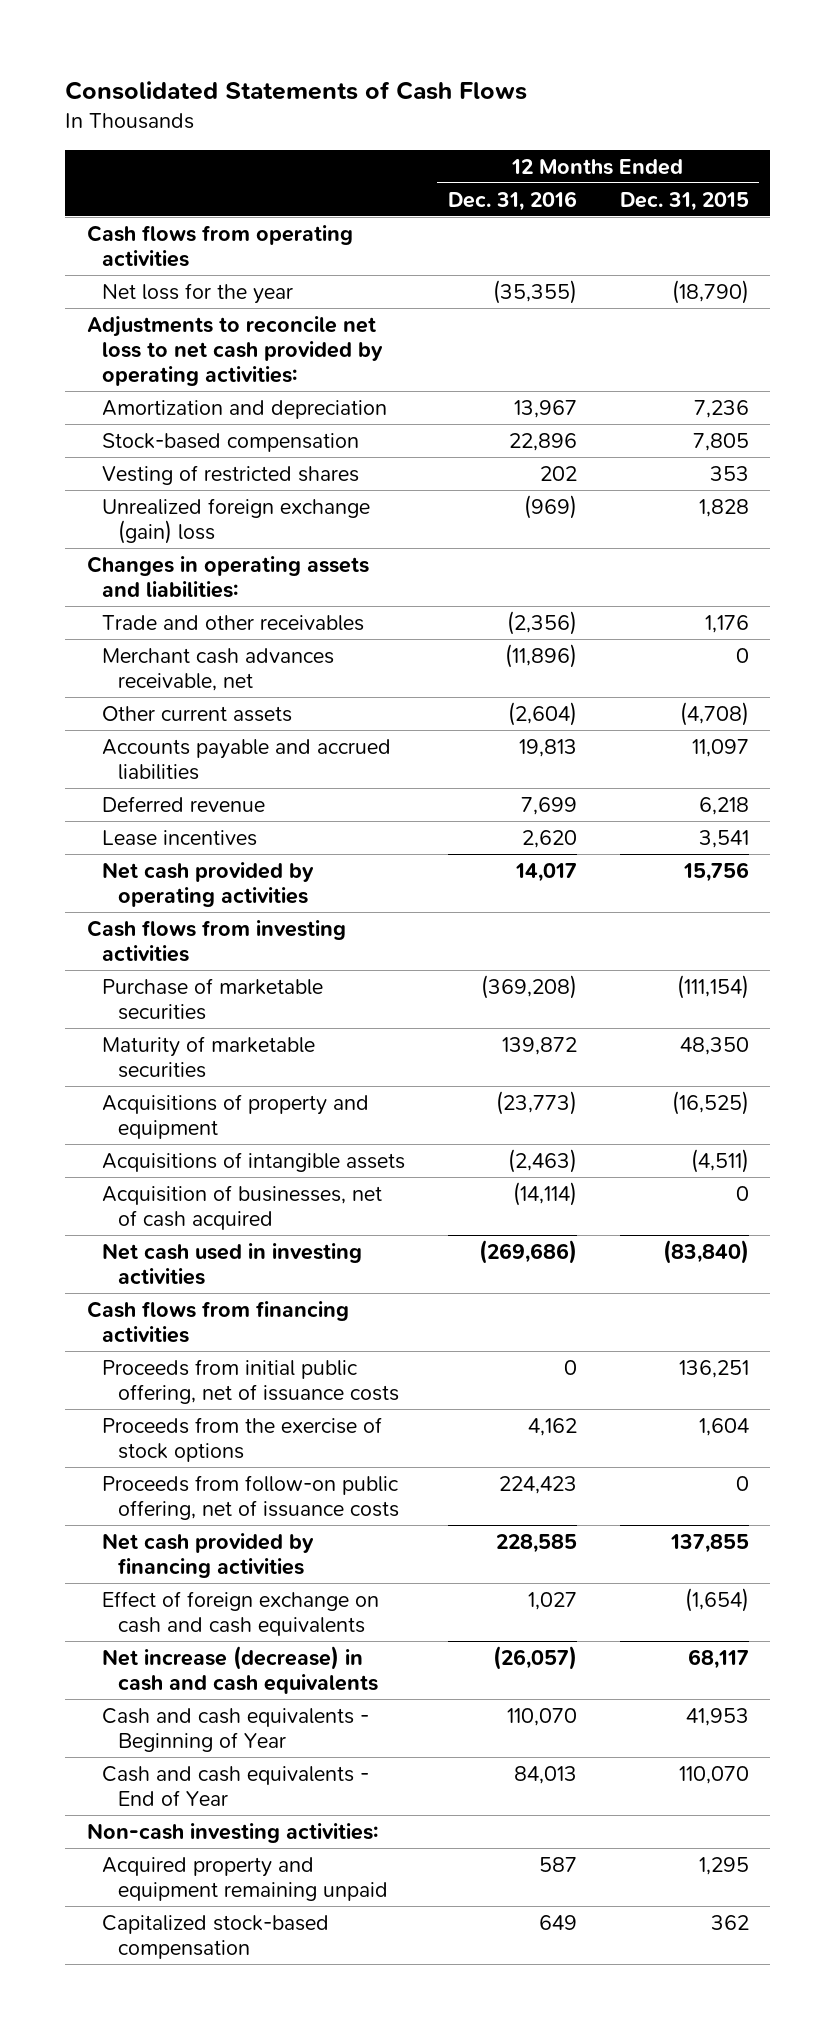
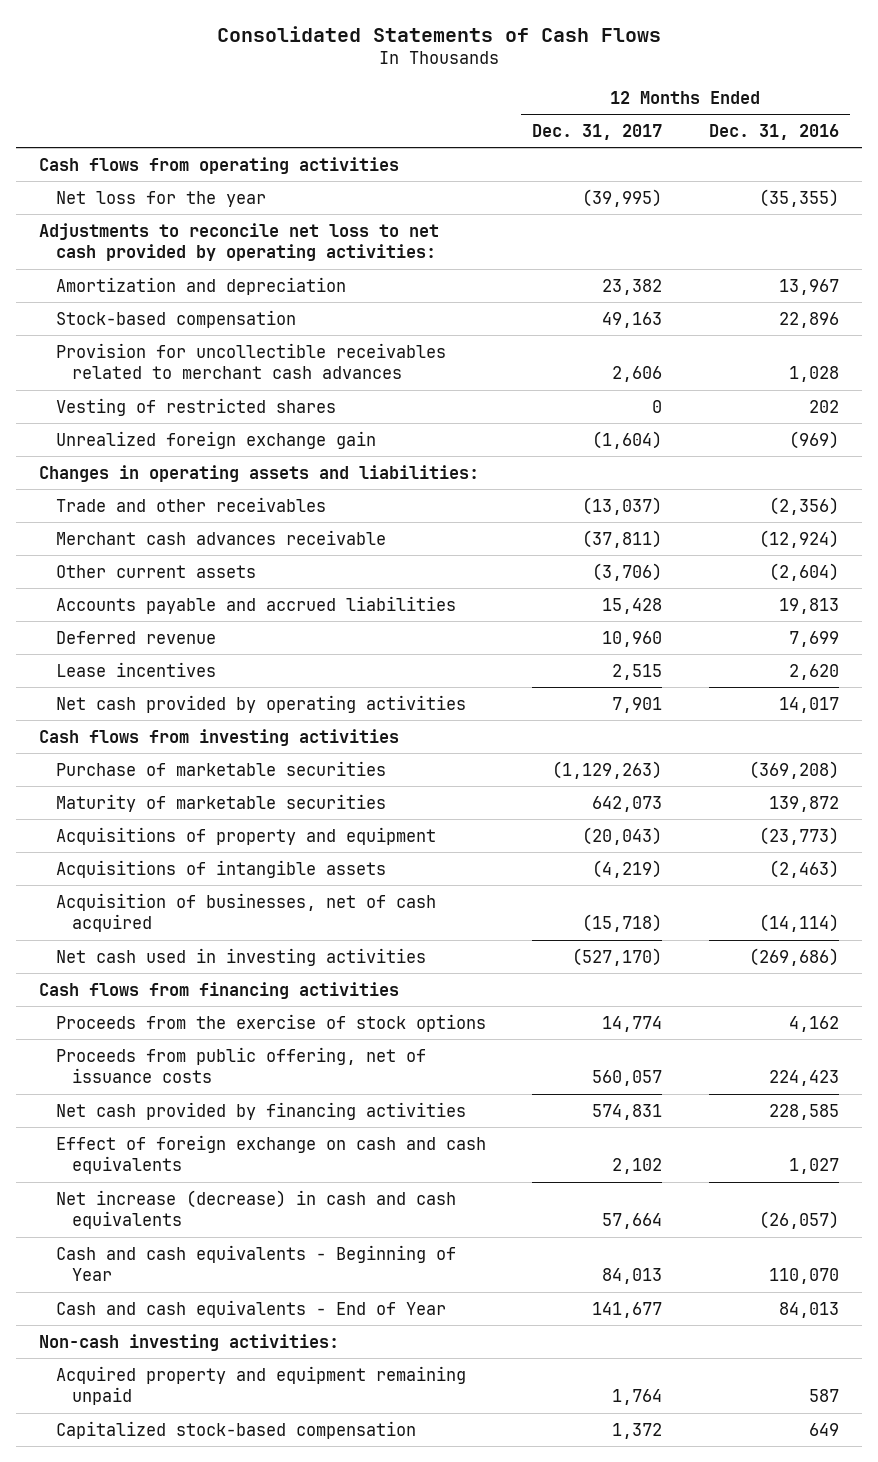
- | 12 Months Ended Dec. 31, 2016 | 12 Months Ended Dec. 31, 2015
+ | 12 Months Ended Dec. 31, 2017 | 12 Months Ended Dec. 31, 2016
+ Provision for uncollectible receivables related to merchant cash advances | 2,606 | 1,028
- Unrealized foreign exchange (gain) loss | (969) | 1,828
+ Unrealized foreign exchange gain | (1,604) | (969)
- Merchant cash advances receivable, net | (11,896) | 0
+ Merchant cash advances receivable | (37,811) | (12,924)
- Proceeds from initial public offering, net of issuance costs | 0 | 136,251
- Proceeds from follow-on public offering, net of issuance costs | 224,423 | 0
+ Proceeds from public offering, net of issuance costs | 560,057 | 224,423

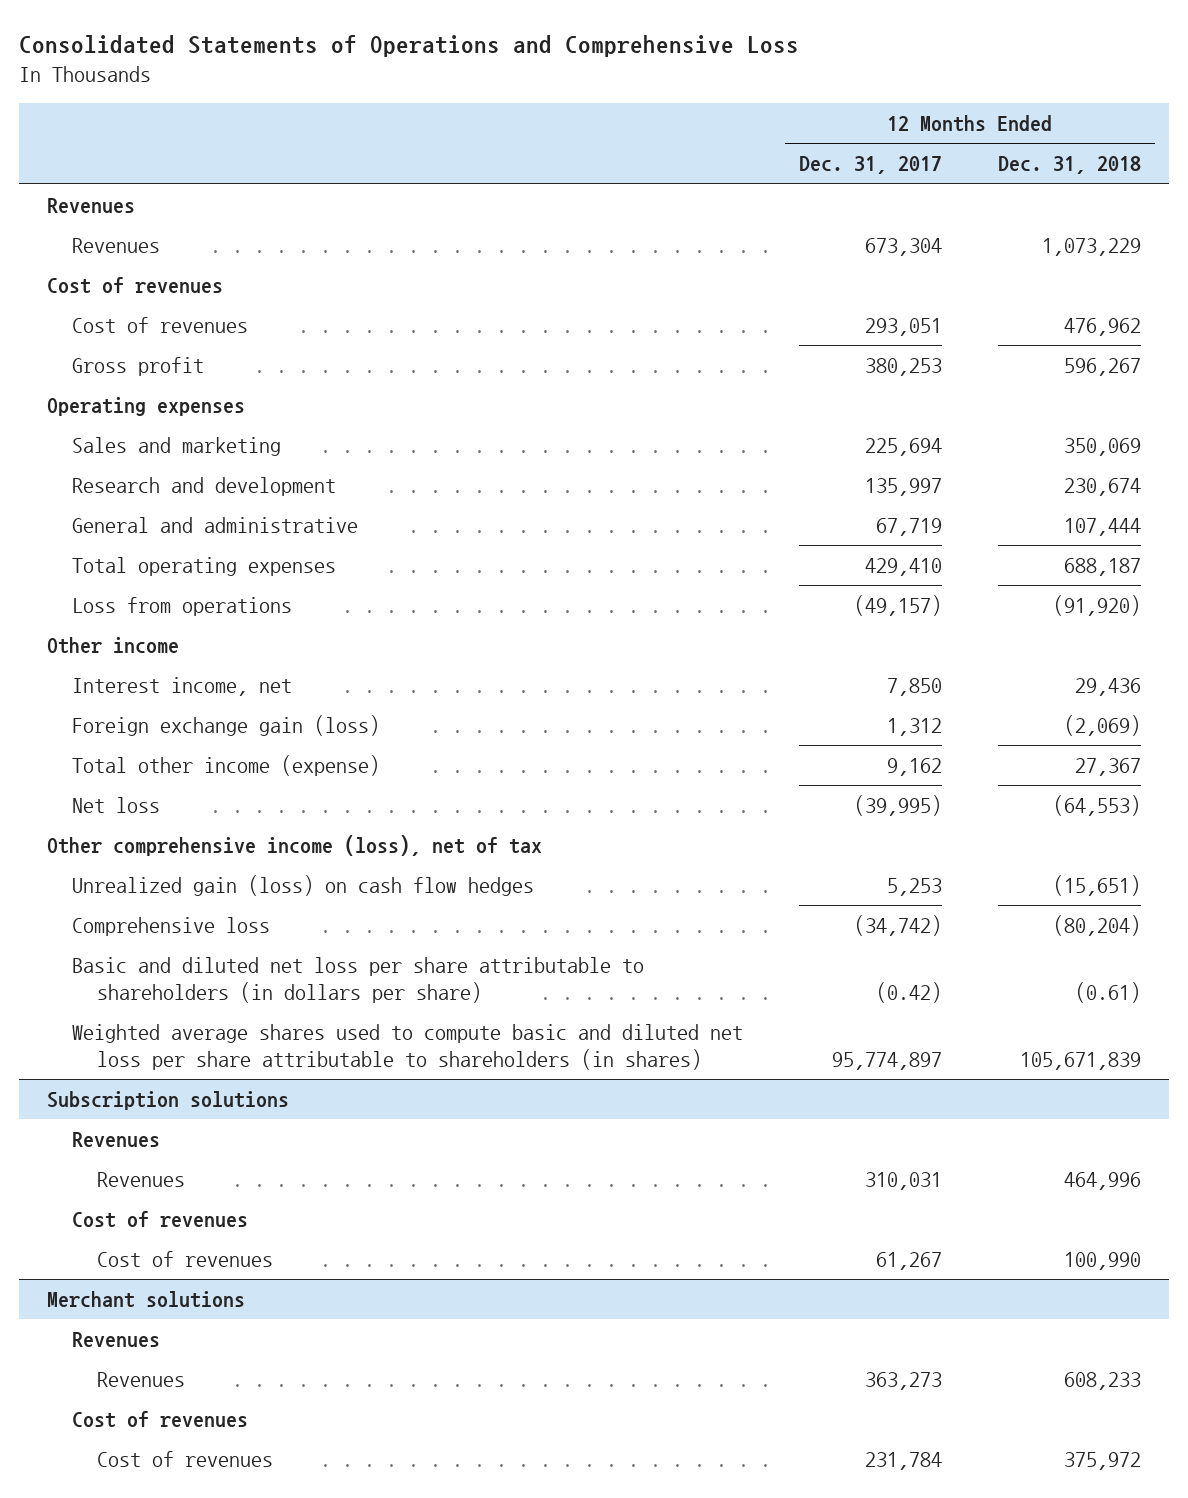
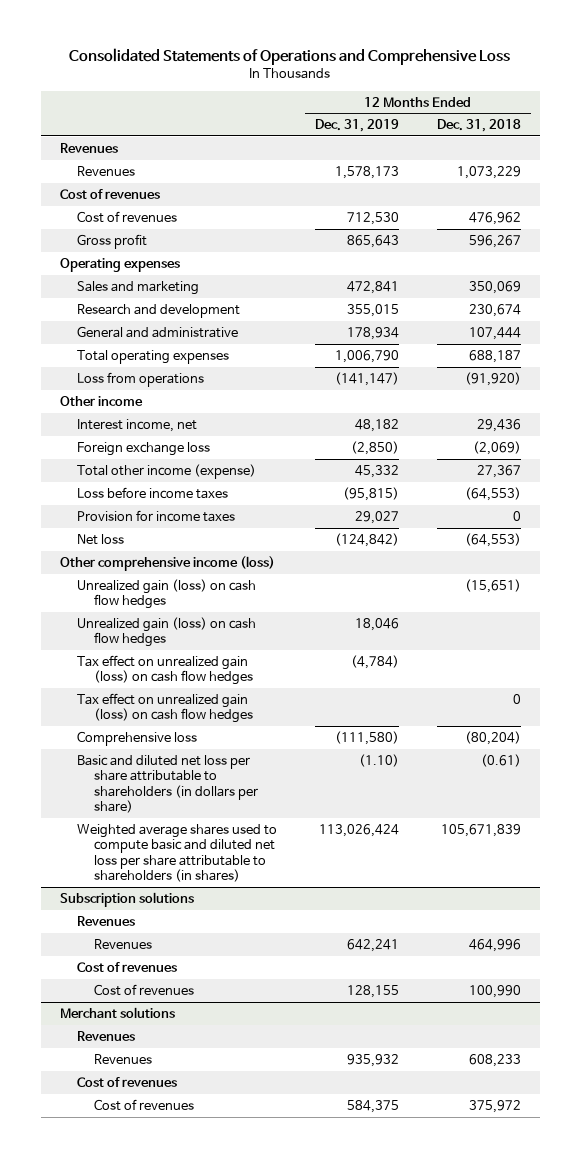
- | 12 Months Ended Dec. 31, 2017 | 12 Months Ended Dec. 31, 2018
+ | 12 Months Ended Dec. 31, 2019 | 12 Months Ended Dec. 31, 2018
- Foreign exchange gain (loss) | 1,312 | (2,069)
+ Foreign exchange loss | (2,850) | (2,069)
+ Loss before income taxes | (95,815) | (64,553)
+ Provision for income taxes | 29,027 | 0
- Other comprehensive income (loss), net of tax
+ Other comprehensive income (loss)
+ Unrealized gain (loss) on cash flow hedges | 18,046 |
+ Tax effect on unrealized gain (loss) on cash flow hedges | (4,784) |
+ Tax effect on unrealized gain (loss) on cash flow hedges | | 0

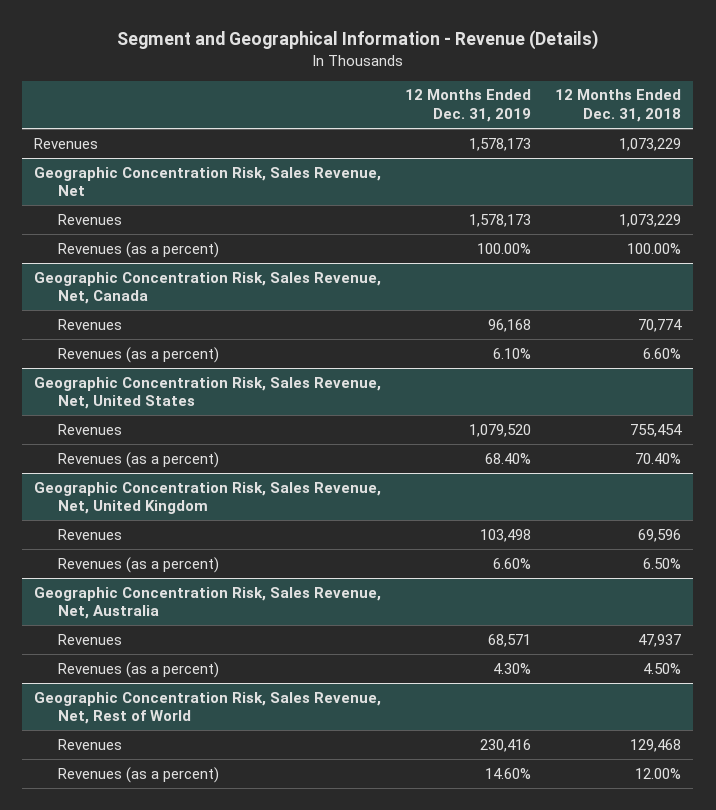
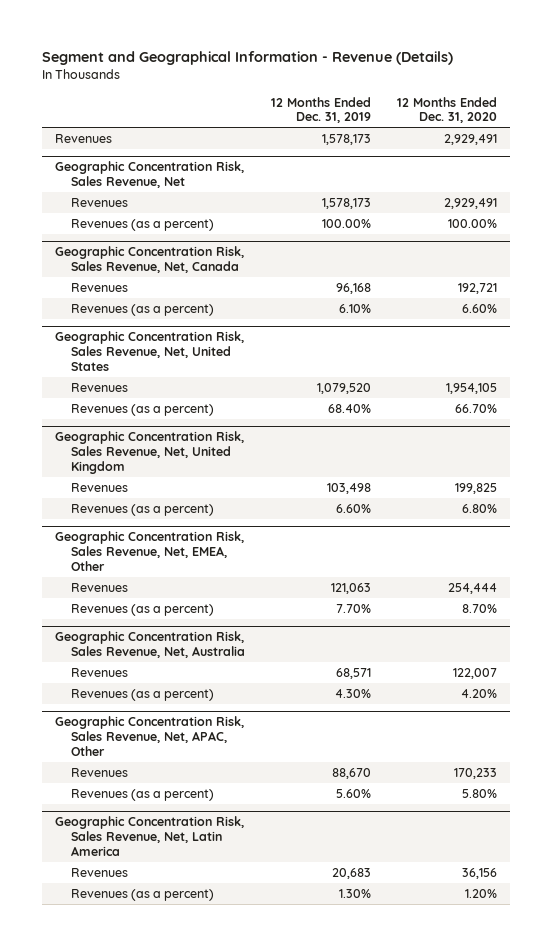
- | 12 Months Ended Dec. 31, 2019 | 12 Months Ended Dec. 31, 2018
+ | 12 Months Ended Dec. 31, 2019 | 12 Months Ended Dec. 31, 2020
+ Geographic Concentration Risk, Sales Revenue, Net, EMEA, Other
+ Revenues | 121,063 | 254,444
+ Revenues (as a percent) | 7.70% | 8.70%
- Geographic Concentration Risk, Sales Revenue, Net, Rest of World
- Revenues | 230,416 | 129,468
- Revenues (as a percent) | 14.60% | 12.00%
+ Geographic Concentration Risk, Sales Revenue, Net, APAC, Other
+ Revenues | 88,670 | 170,233
+ Revenues (as a percent) | 5.60% | 5.80%
+ Geographic Concentration Risk, Sales Revenue, Net, Latin America
+ Revenues | 20,683 | 36,156
+ Revenues (as a percent) | 1.30% | 1.20%

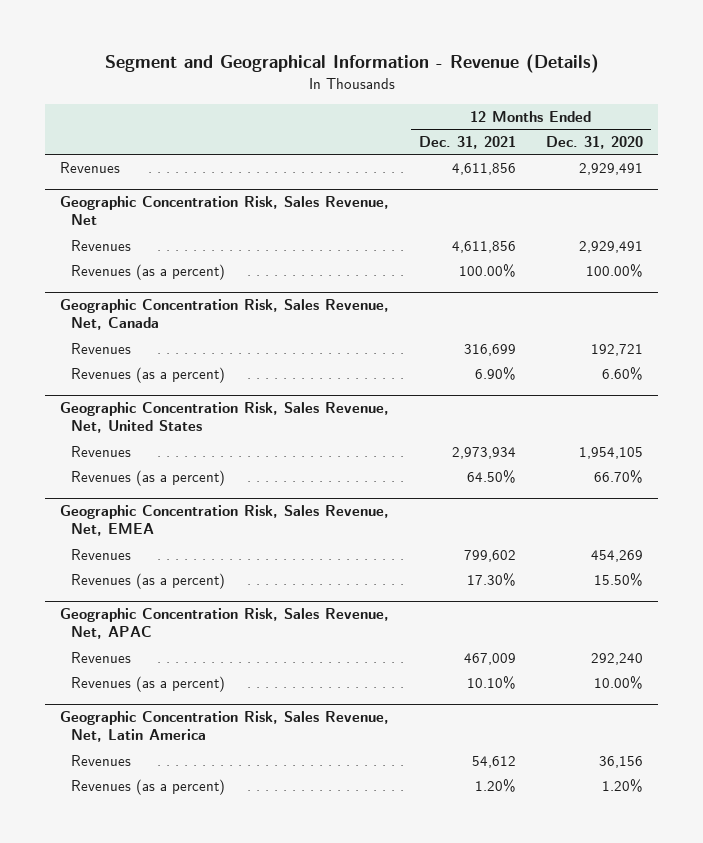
- | 12 Months Ended Dec. 31, 2019 | 12 Months Ended Dec. 31, 2020
+ | 12 Months Ended Dec. 31, 2021 | 12 Months Ended Dec. 31, 2020
- Geographic Concentration Risk, Sales Revenue, Net, United Kingdom
- Revenues | 103,498 | 199,825
- Revenues (as a percent) | 6.60% | 6.80%
- Geographic Concentration Risk, Sales Revenue, Net, EMEA, Other
- Revenues | 121,063 | 254,444
- Revenues (as a percent) | 7.70% | 8.70%
- Geographic Concentration Risk, Sales Revenue, Net, Australia
- Revenues | 68,571 | 122,007
- Revenues (as a percent) | 4.30% | 4.20%
- Geographic Concentration Risk, Sales Revenue, Net, APAC, Other
- Revenues | 88,670 | 170,233
- Revenues (as a percent) | 5.60% | 5.80%
+ Geographic Concentration Risk, Sales Revenue, Net, EMEA
+ Revenues | 799,602 | 454,269
+ Revenues (as a percent) | 17.30% | 15.50%
+ Geographic Concentration Risk, Sales Revenue, Net, APAC
+ Revenues | 467,009 | 292,240
+ Revenues (as a percent) | 10.10% | 10.00%

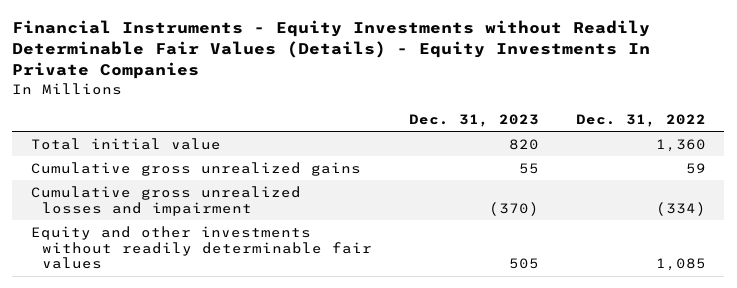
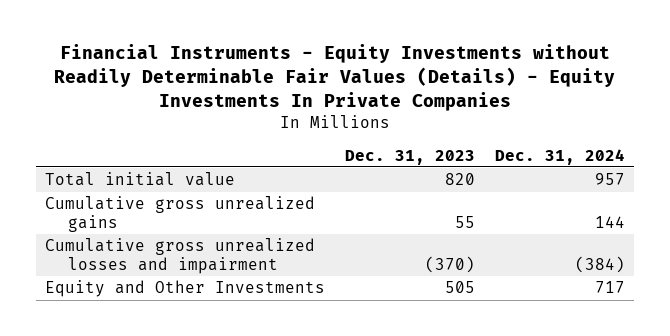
- | Dec. 31, 2023 | Dec. 31, 2022
+ | Dec. 31, 2023 | Dec. 31, 2024
- Equity and other investments without readily determinable fair values | 505 | 1,085
+ Equity and Other Investments | 505 | 717

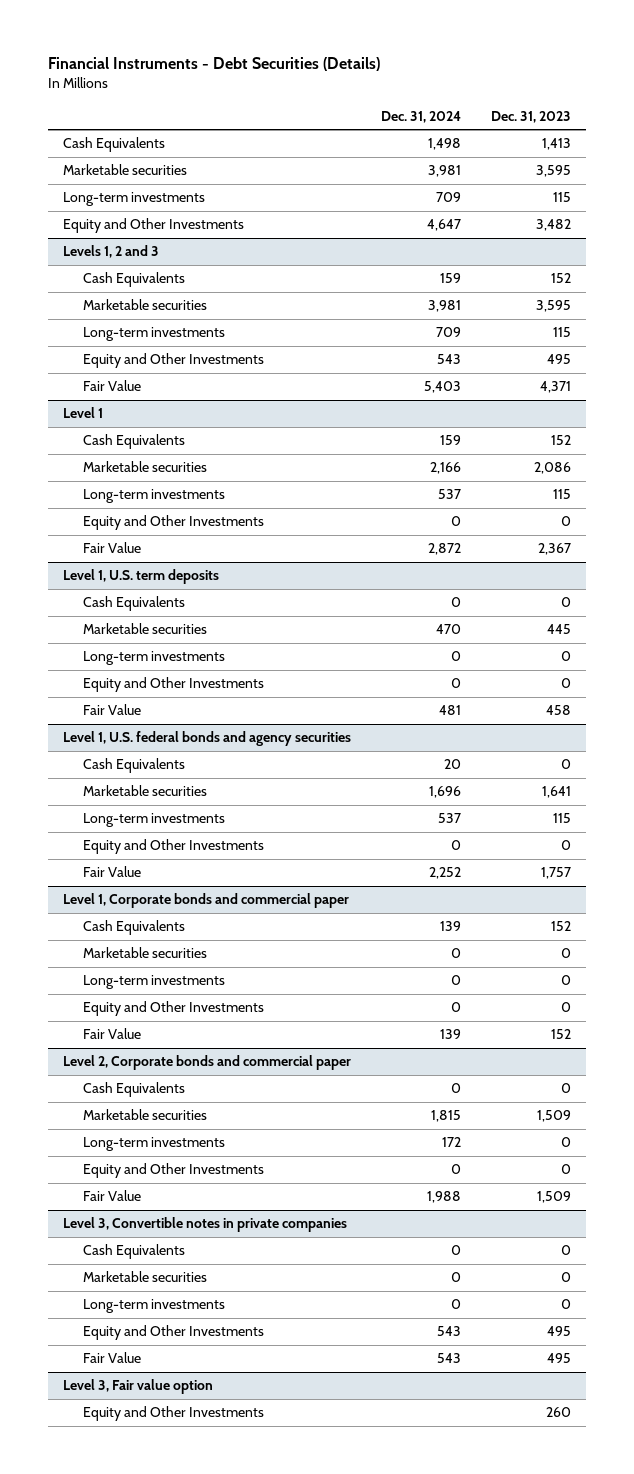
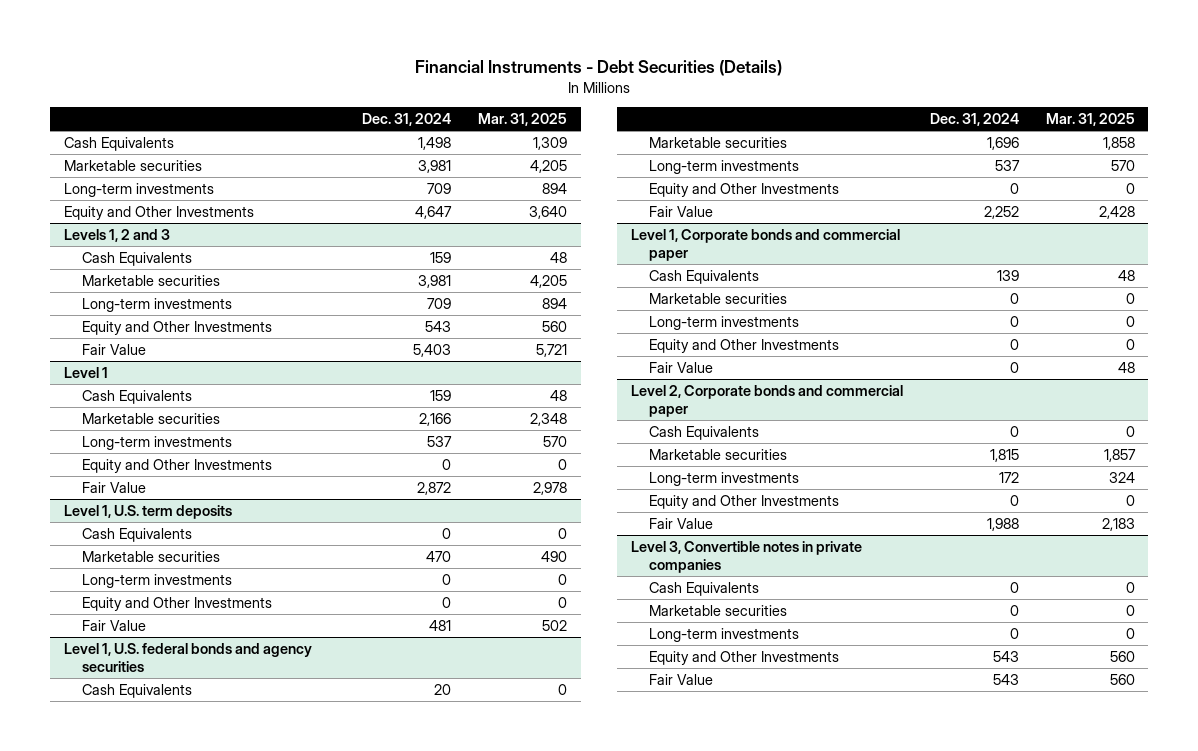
- | Dec. 31, 2024 | Dec. 31, 2023
+ | Dec. 31, 2024 | Mar. 31, 2025
@ Level 1, Corporate bonds and commercial paper
- Fair Value | 139 | 152
+ Fair Value | 0 | 48
- Level 3, Fair value option
- Equity and Other Investments | | 260

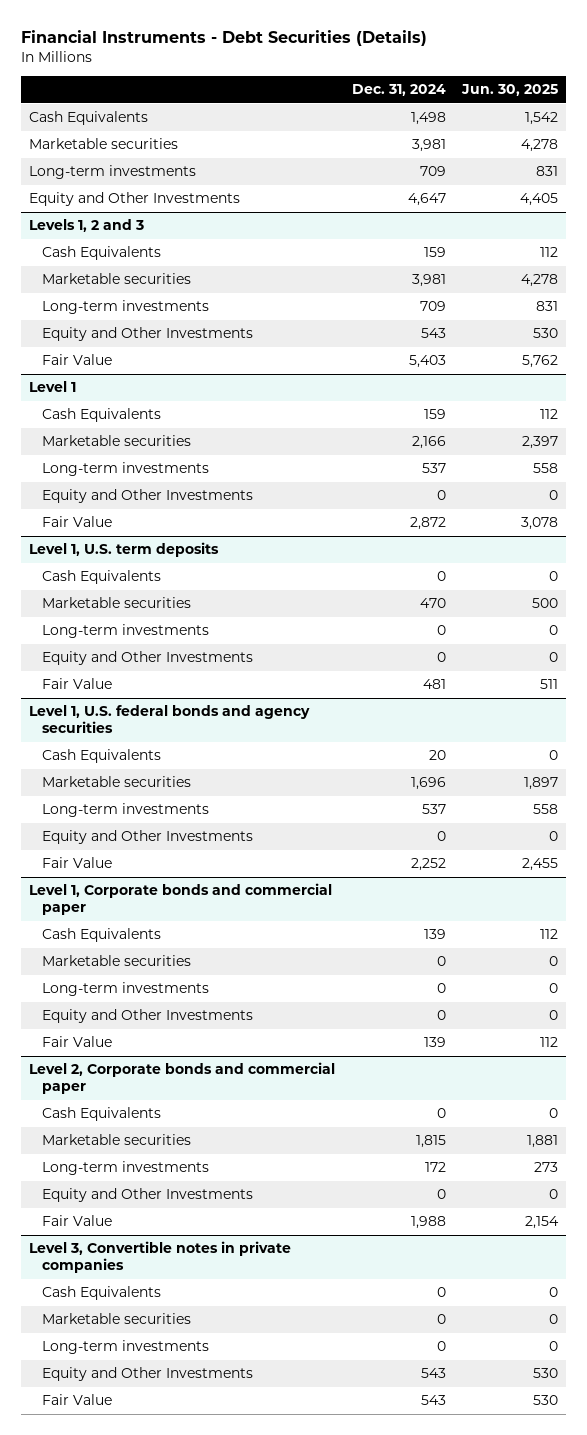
- | Dec. 31, 2024 | Mar. 31, 2025
+ | Dec. 31, 2024 | Jun. 30, 2025
@ Level 1, Corporate bonds and commercial paper
- Fair Value | 0 | 48
+ Fair Value | 139 | 112

